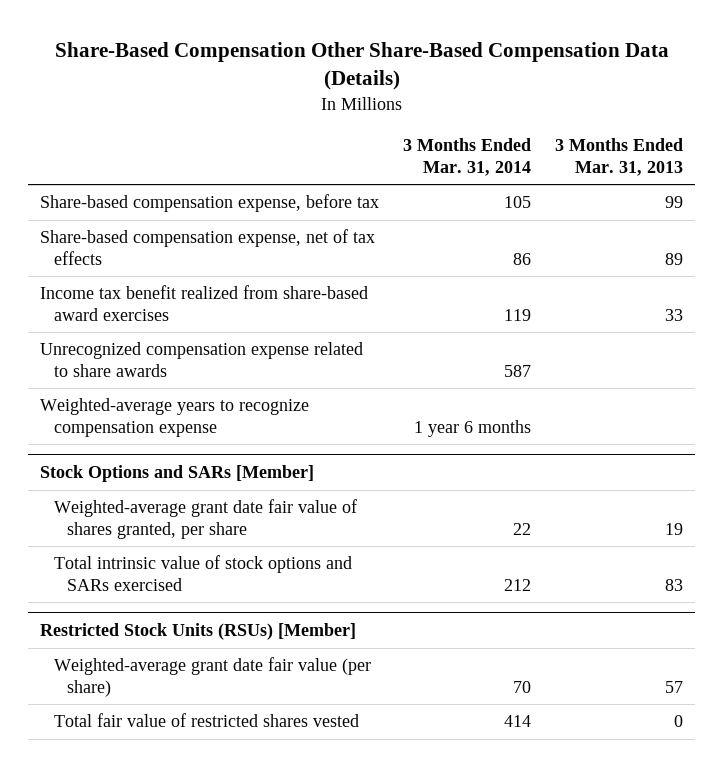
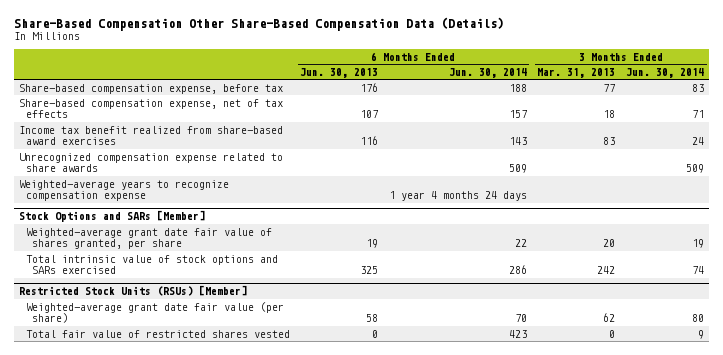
- | 3 Months Ended Mar. 31, 2014 | 3 Months Ended Mar. 31, 2013
+ | 6 Months Ended Jun. 30, 2013 | 6 Months Ended Jun. 30, 2014 | 3 Months Ended Mar. 31, 2013 | 3 Months Ended Jun. 30, 2014
- Share-based compensation expense, before tax | 105 | 99
- Share-based compensation expense, net of tax effects | 86 | 89
- Income tax benefit realized from share-based award exercises | 119 | 33
+ Share-based compensation expense, before tax | 176 | 188 | 77 | 83
+ Share-based compensation expense, net of tax effects | 107 | 157 | 18 | 71
+ Income tax benefit realized from share-based award exercises | 116 | 143 | 83 | 24
@ Stock Options and SARs [Member]
- Weighted-average grant date fair value of shares granted, per share | 22 | 19
- Total intrinsic value of stock options and SARs exercised | 212 | 83
+ Weighted-average grant date fair value of shares granted, per share | 19 | 22 | 20 | 19
+ Total intrinsic value of stock options and SARs exercised | 325 | 286 | 242 | 74
@ Restricted Stock Units (RSUs) [Member]
- Weighted-average grant date fair value (per share) | 70 | 57
+ Weighted-average grant date fair value (per share) | 58 | 70 | 62 | 80

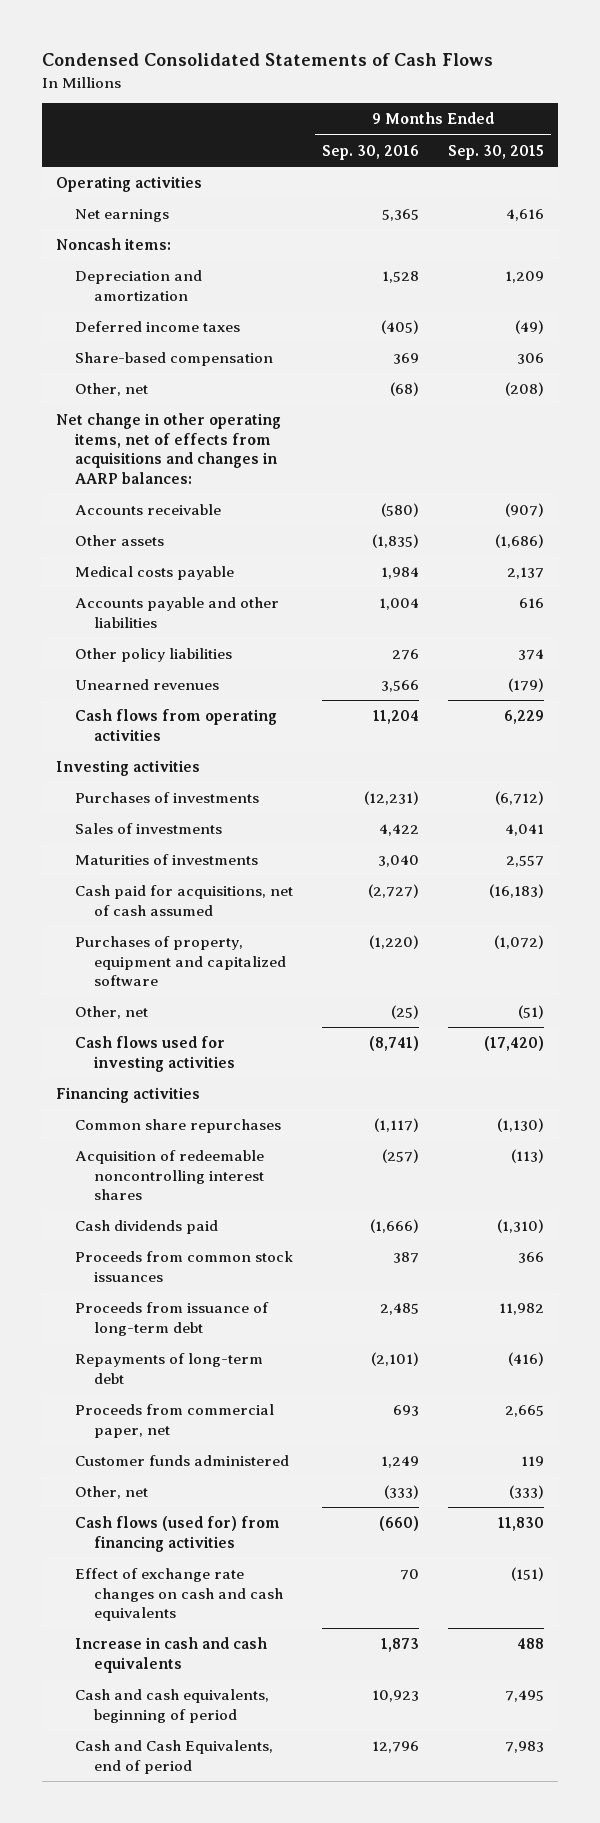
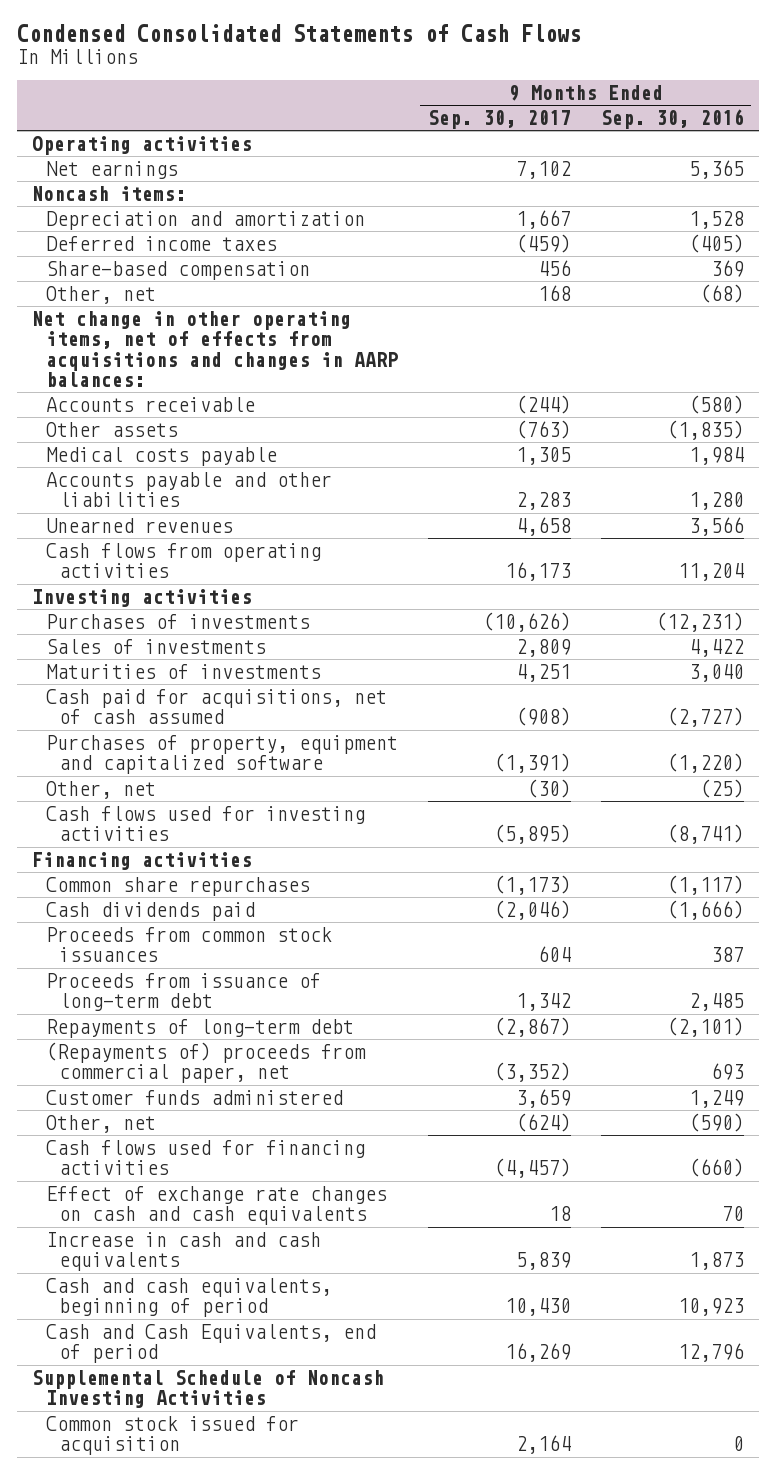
- | 9 Months Ended Sep. 30, 2016 | 9 Months Ended Sep. 30, 2015
+ | 9 Months Ended Sep. 30, 2017 | 9 Months Ended Sep. 30, 2016
- Accounts payable and other liabilities | 1,004 | 616
- Other policy liabilities | 276 | 374
+ Accounts payable and other liabilities | 2,283 | 1,280
- Acquisition of redeemable noncontrolling interest shares | (257) | (113)
- Proceeds from commercial paper, net | 693 | 2,665
+ (Repayments of) proceeds from commercial paper, net | (3,352) | 693
- Other, net | (333) | (333)
- Cash flows (used for) from financing activities | (660) | 11,830
+ Other, net | (624) | (590)
+ Cash flows used for financing activities | (4,457) | (660)
+ Supplemental Schedule of Noncash Investing Activities
+ Common stock issued for acquisition | 2,164 | 0

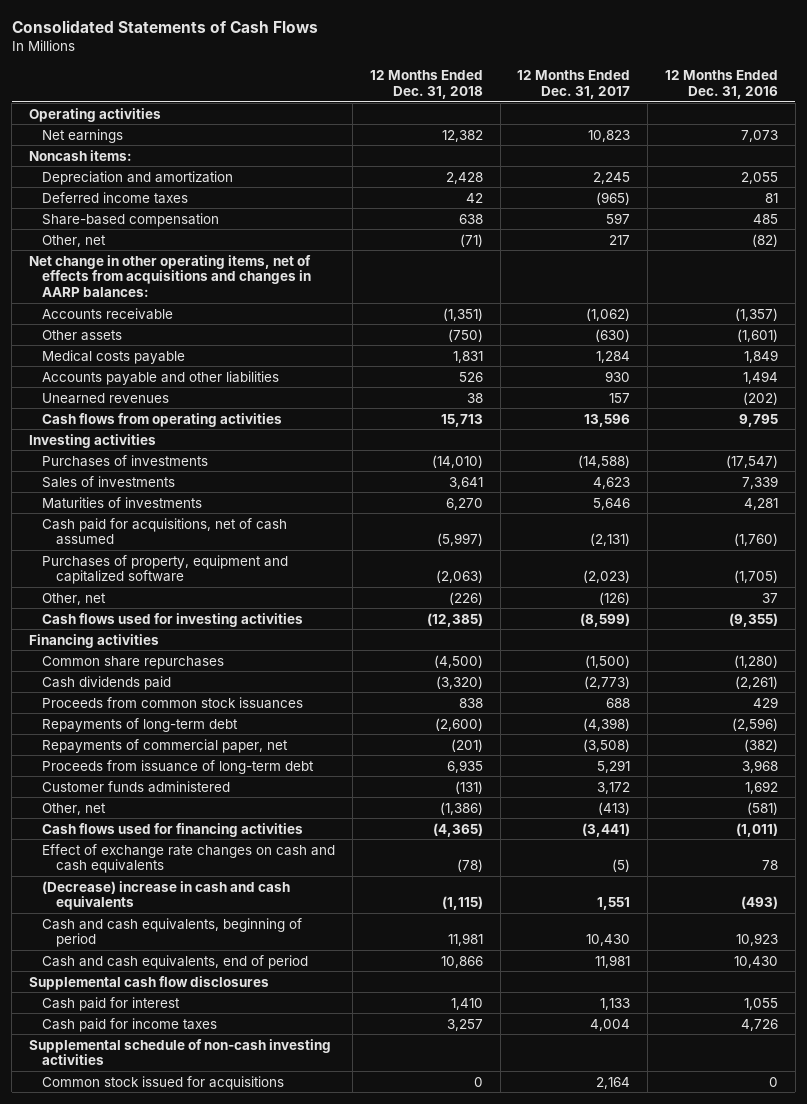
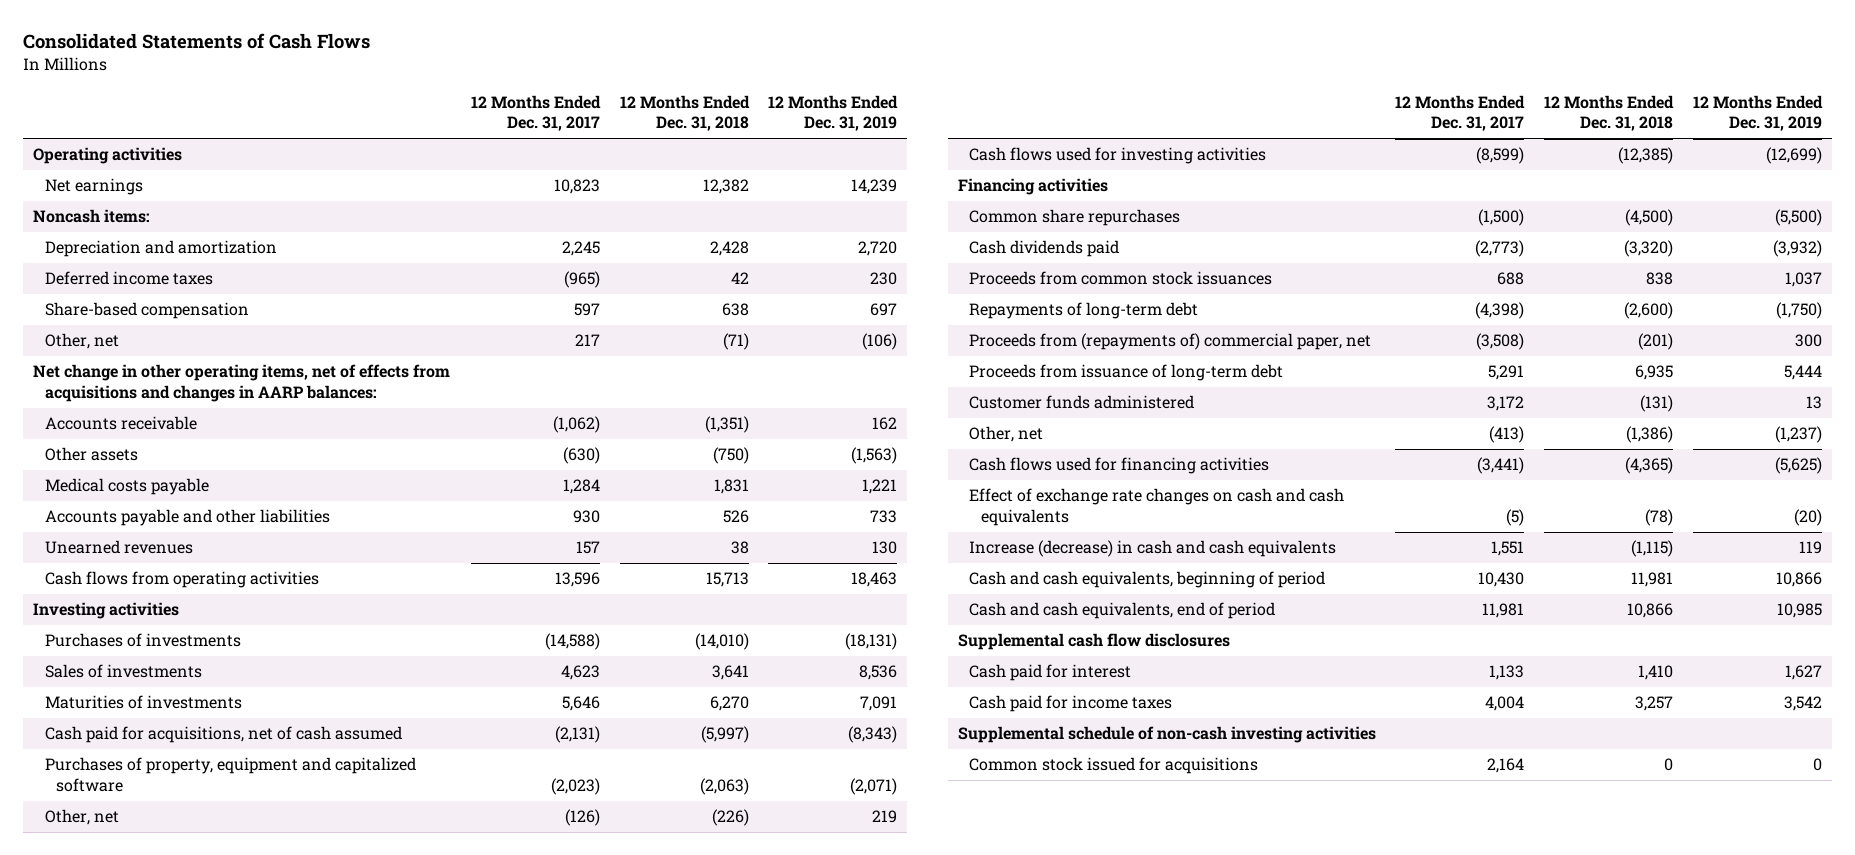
- | 12 Months Ended Dec. 31, 2018 | 12 Months Ended Dec. 31, 2017 | 12 Months Ended Dec. 31, 2016
+ | 12 Months Ended Dec. 31, 2017 | 12 Months Ended Dec. 31, 2018 | 12 Months Ended Dec. 31, 2019
- Repayments of commercial paper, net | (201) | (3,508) | (382)
+ Proceeds from (repayments of) commercial paper, net | (3,508) | (201) | 300
- (Decrease) increase in cash and cash equivalents | (1,115) | 1,551 | (493)
+ Increase (decrease) in cash and cash equivalents | 1,551 | (1,115) | 119

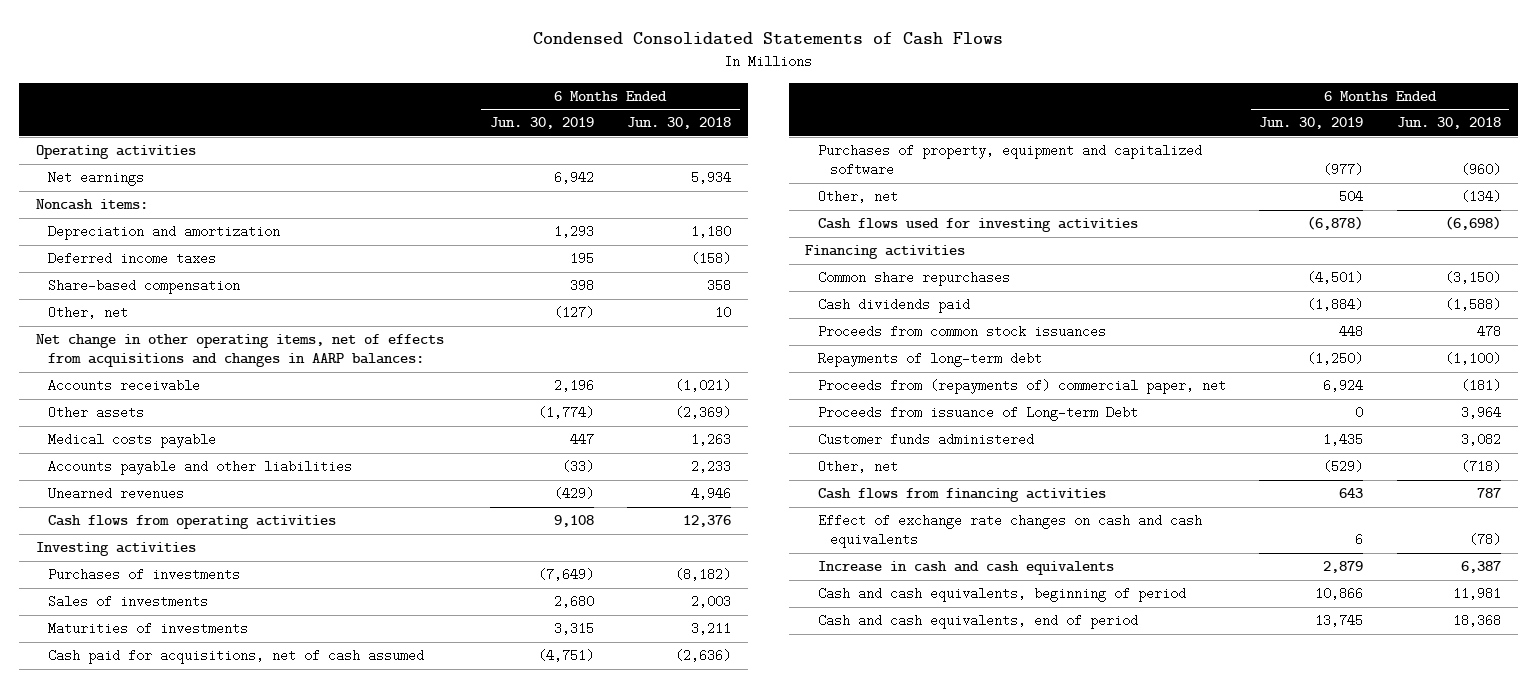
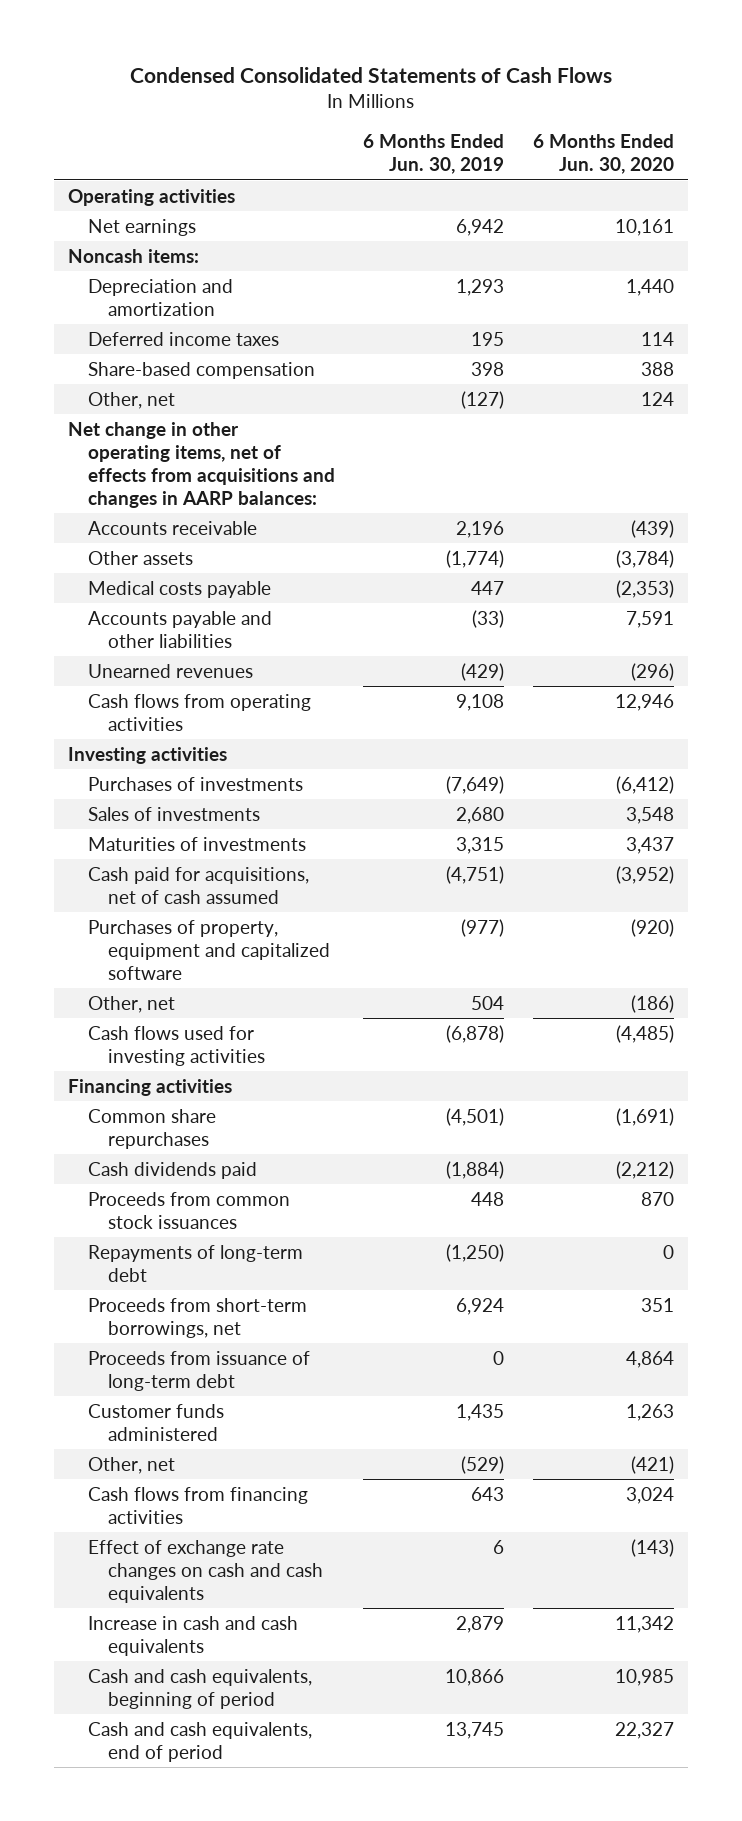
- | 6 Months Ended Jun. 30, 2019 | 6 Months Ended Jun. 30, 2018
+ | 6 Months Ended Jun. 30, 2019 | 6 Months Ended Jun. 30, 2020
- Proceeds from (repayments of) commercial paper, net | 6,924 | (181)
- Proceeds from issuance of Long-term Debt | 0 | 3,964
+ Proceeds from short-term borrowings, net | 6,924 | 351
+ Proceeds from issuance of long-term debt | 0 | 4,864

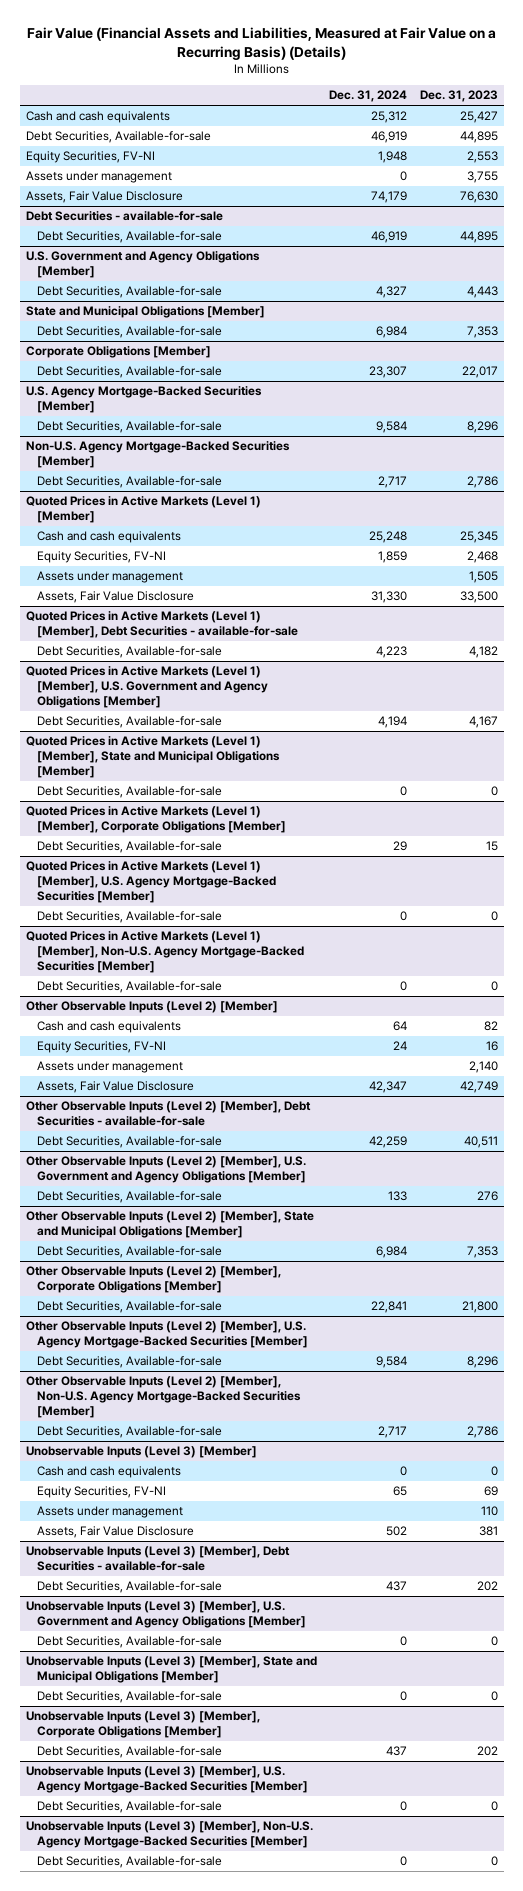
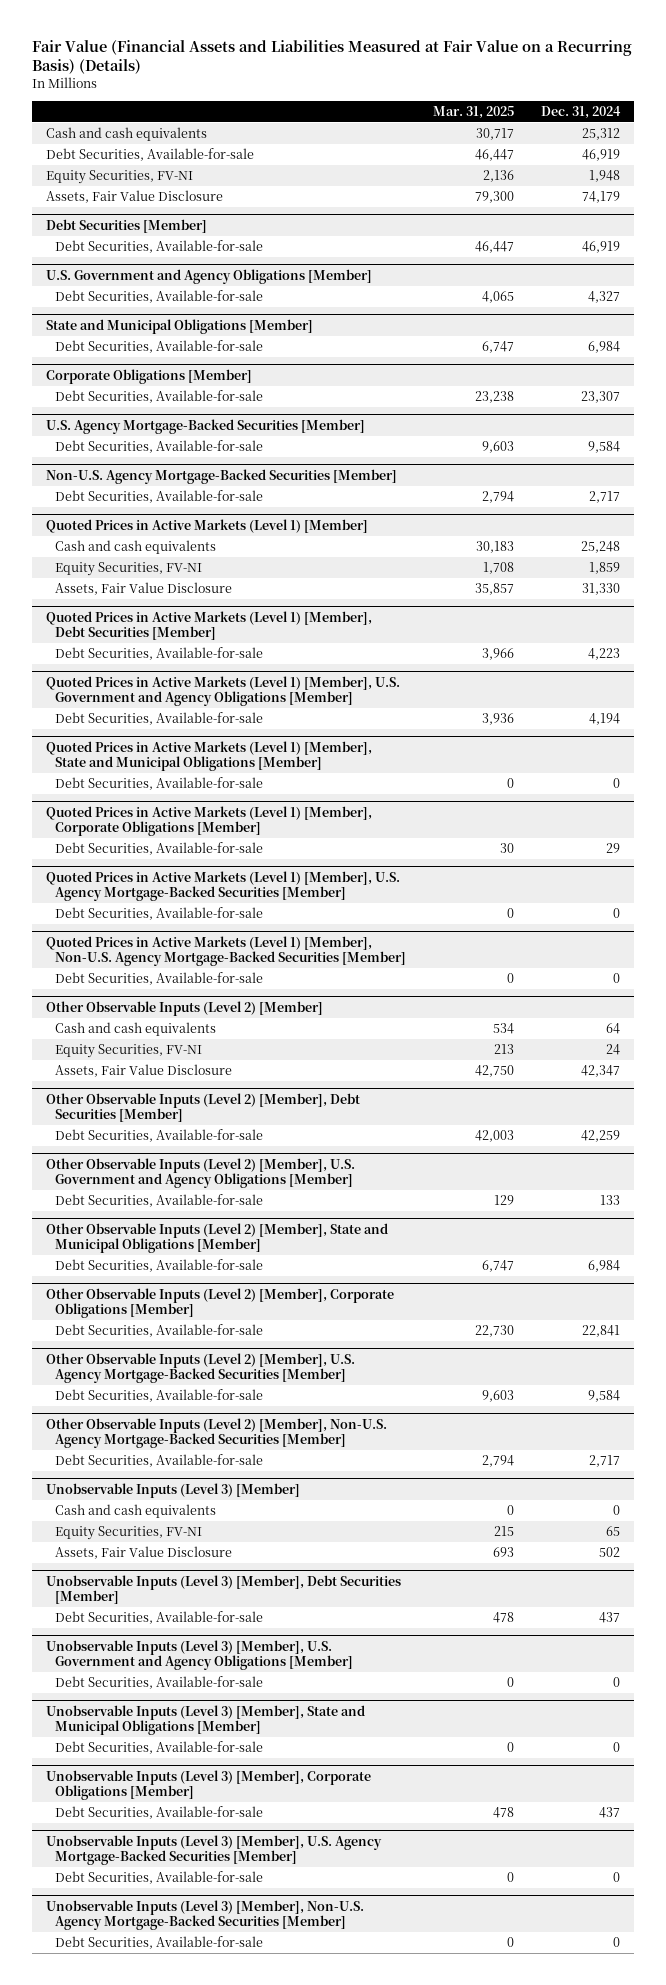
- Fair Value (Financial Assets and Liabilities, Measured at Fair Value on a Recurring Basis) (Details)
+ Fair Value (Financial Assets and Liabilities Measured at Fair Value on a Recurring Basis) (Details)
- | Dec. 31, 2024 | Dec. 31, 2023
+ | Mar. 31, 2025 | Dec. 31, 2024
- Assets under management | 0 | 3,755
- Debt Securities - available-for-sale
+ Debt Securities [Member]
@ Quoted Prices in Active Markets (Level 1) [Member]
- Assets under management | | 1,505
- Quoted Prices in Active Markets (Level 1) [Member], Debt Securities - available-for-sale
+ Quoted Prices in Active Markets (Level 1) [Member], Debt Securities [Member]
@ Other Observable Inputs (Level 2) [Member]
- Assets under management | | 2,140
- Other Observable Inputs (Level 2) [Member], Debt Securities - available-for-sale
+ Other Observable Inputs (Level 2) [Member], Debt Securities [Member]
@ Unobservable Inputs (Level 3) [Member]
- Assets under management | | 110
- Unobservable Inputs (Level 3) [Member], Debt Securities - available-for-sale
+ Unobservable Inputs (Level 3) [Member], Debt Securities [Member]

